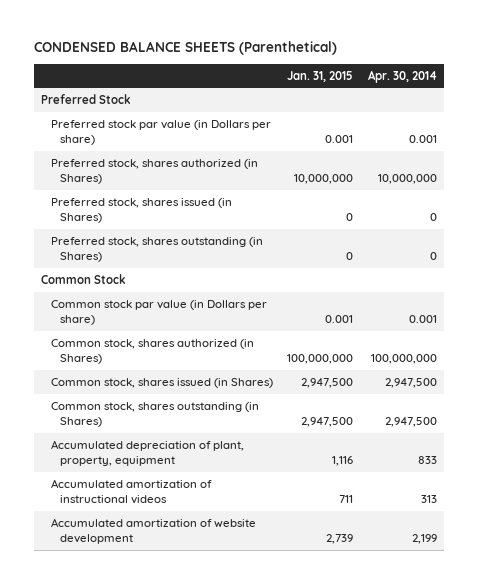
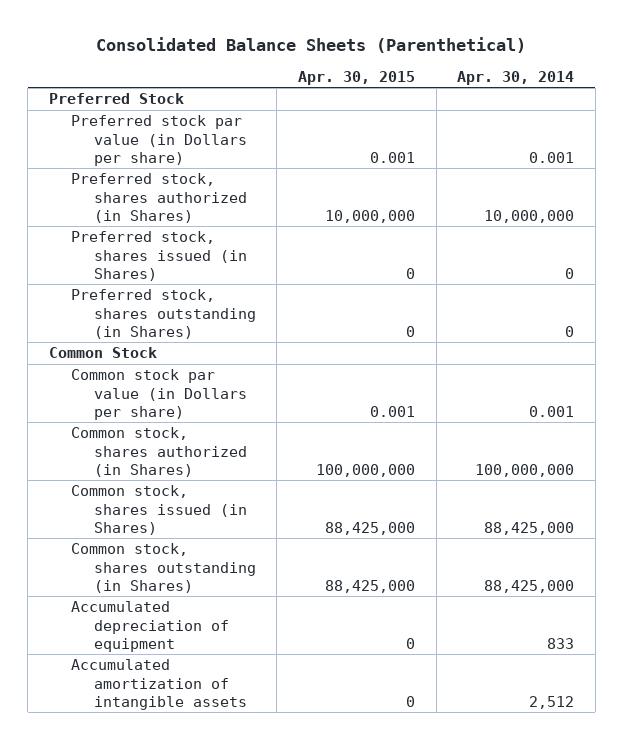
- CONDENSED BALANCE SHEETS (Parenthetical)
+ Consolidated Balance Sheets (Parenthetical)
- | Jan. 31, 2015 | Apr. 30, 2014
+ | Apr. 30, 2015 | Apr. 30, 2014
- Common stock, shares issued (in Shares) | 2,947,500 | 2,947,500
- Common stock, shares outstanding (in Shares) | 2,947,500 | 2,947,500
- Accumulated depreciation of plant, property, equipment | 1,116 | 833
- Accumulated amortization of instructional videos | 711 | 313
- Accumulated amortization of website development | 2,739 | 2,199
+ Common stock, shares issued (in Shares) | 88,425,000 | 88,425,000
+ Common stock, shares outstanding (in Shares) | 88,425,000 | 88,425,000
+ Accumulated depreciation of equipment | 0 | 833
+ Accumulated amortization of intangible assets | 0 | 2,512

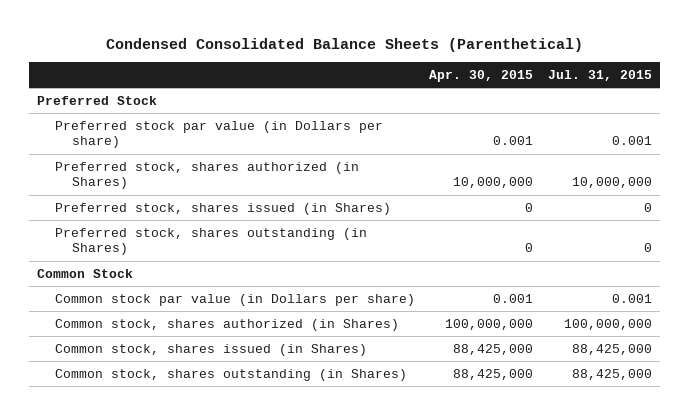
- Consolidated Balance Sheets (Parenthetical)
+ Condensed Consolidated Balance Sheets (Parenthetical)
- | Apr. 30, 2015 | Apr. 30, 2014
+ | Apr. 30, 2015 | Jul. 31, 2015
- Accumulated depreciation of equipment | 0 | 833
- Accumulated amortization of intangible assets | 0 | 2,512

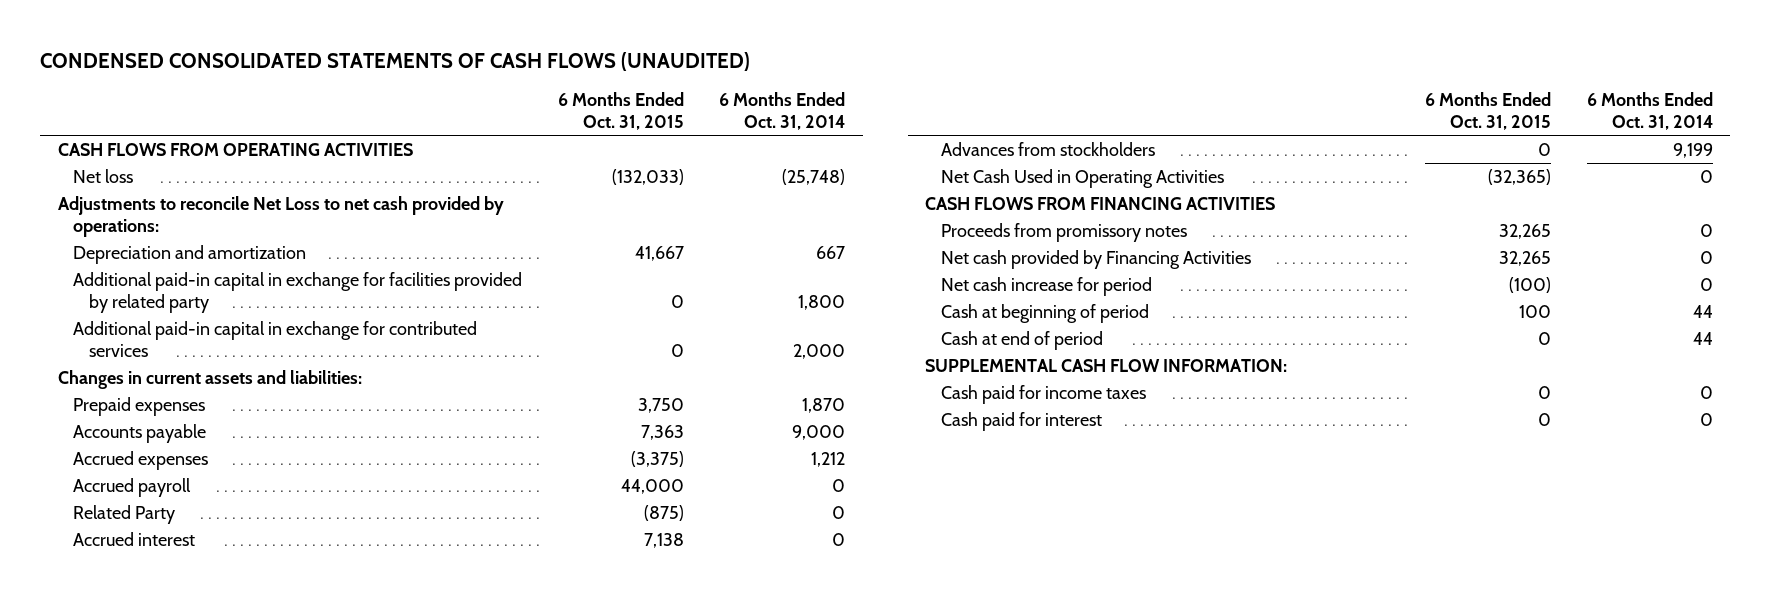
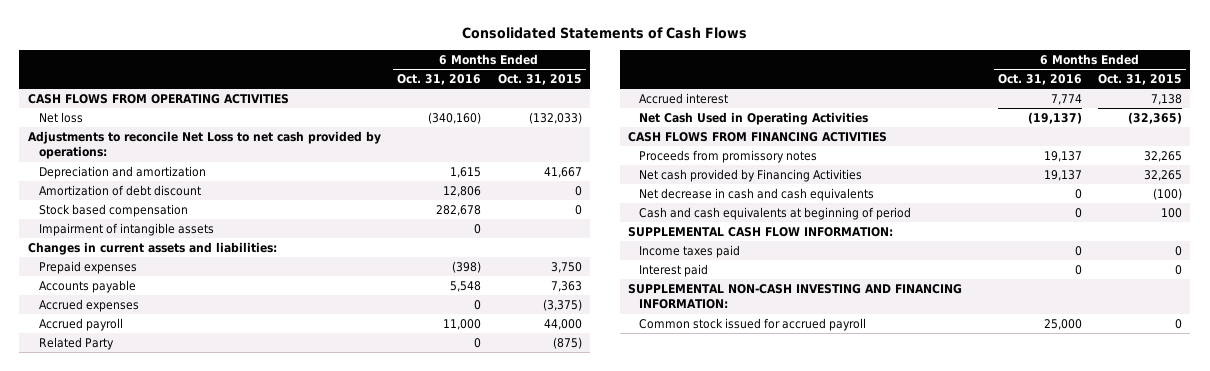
- CONDENSED CONSOLIDATED STATEMENTS OF CASH FLOWS (UNAUDITED)
+ Consolidated Statements of Cash Flows
- | 6 Months Ended Oct. 31, 2015 | 6 Months Ended Oct. 31, 2014
+ | 6 Months Ended Oct. 31, 2016 | 6 Months Ended Oct. 31, 2015
- Additional paid-in capital in exchange for facilities provided by related party | 0 | 1,800
- Additional paid-in capital in exchange for contributed services | 0 | 2,000
+ Amortization of debt discount | 12,806 | 0
+ Stock based compensation | 282,678 | 0
+ Impairment of intangible assets | 0 |
- Advances from stockholders | 0 | 9,199
- Net cash increase for period | (100) | 0
- Cash at beginning of period | 100 | 44
- Cash at end of period | 0 | 44
+ Net decrease in cash and cash equivalents | 0 | (100)
+ Cash and cash equivalents at beginning of period | 0 | 100
- Cash paid for income taxes | 0 | 0
- Cash paid for interest | 0 | 0
+ Income taxes paid | 0 | 0
+ Interest paid | 0 | 0
+ SUPPLEMENTAL NON-CASH INVESTING AND FINANCING INFORMATION:
+ Common stock issued for accrued payroll | 25,000 | 0

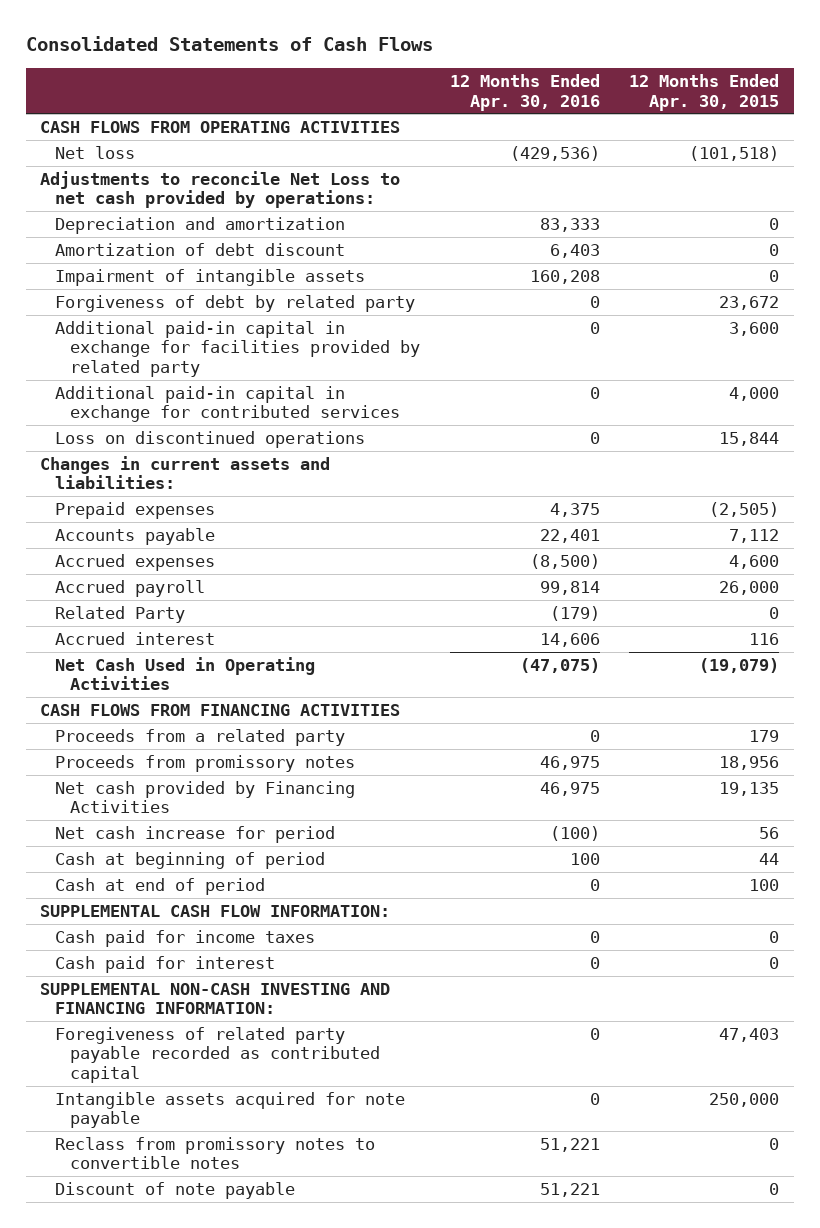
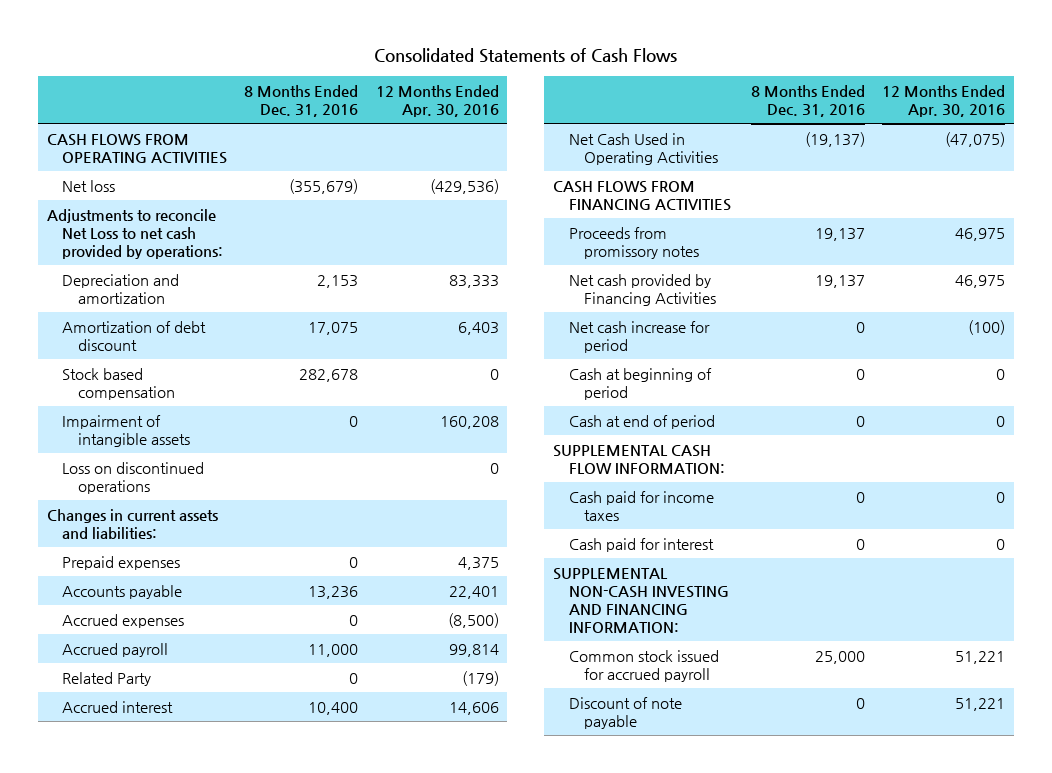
- | 12 Months Ended Apr. 30, 2016 | 12 Months Ended Apr. 30, 2015
+ | 8 Months Ended Dec. 31, 2016 | 12 Months Ended Apr. 30, 2016
+ Stock based compensation | 282,678 | 0
- Forgiveness of debt by related party | 0 | 23,672
- Additional paid-in capital in exchange for facilities provided by related party | 0 | 3,600
- Additional paid-in capital in exchange for contributed services | 0 | 4,000
- Proceeds from a related party | 0 | 179
- Cash at beginning of period | 100 | 44
+ Cash at beginning of period | 0 | 0
- Foregiveness of related party payable recorded as contributed capital | 0 | 47,403
- Intangible assets acquired for note payable | 0 | 250,000
- Reclass from promissory notes to convertible notes | 51,221 | 0
+ Common stock issued for accrued payroll | 25,000 | 51,221

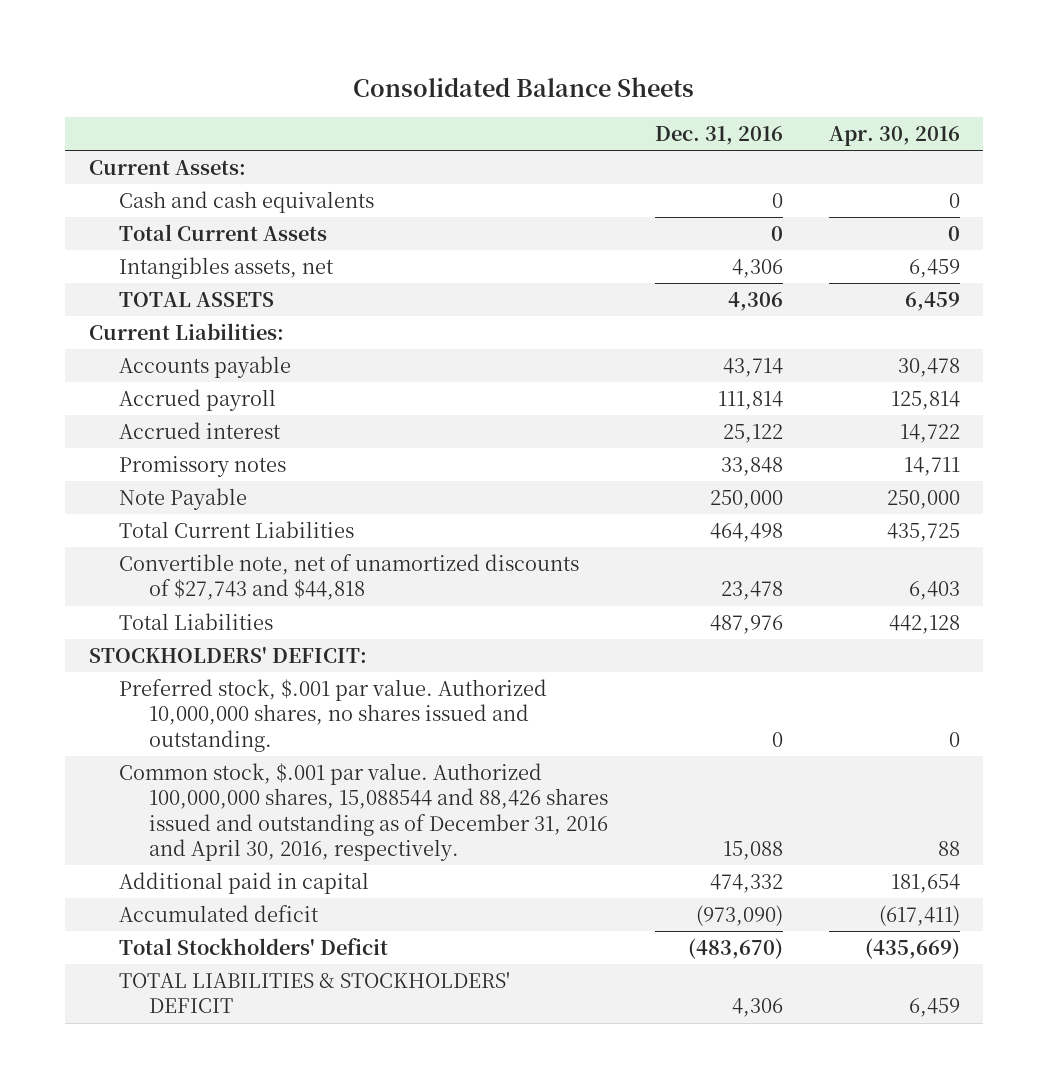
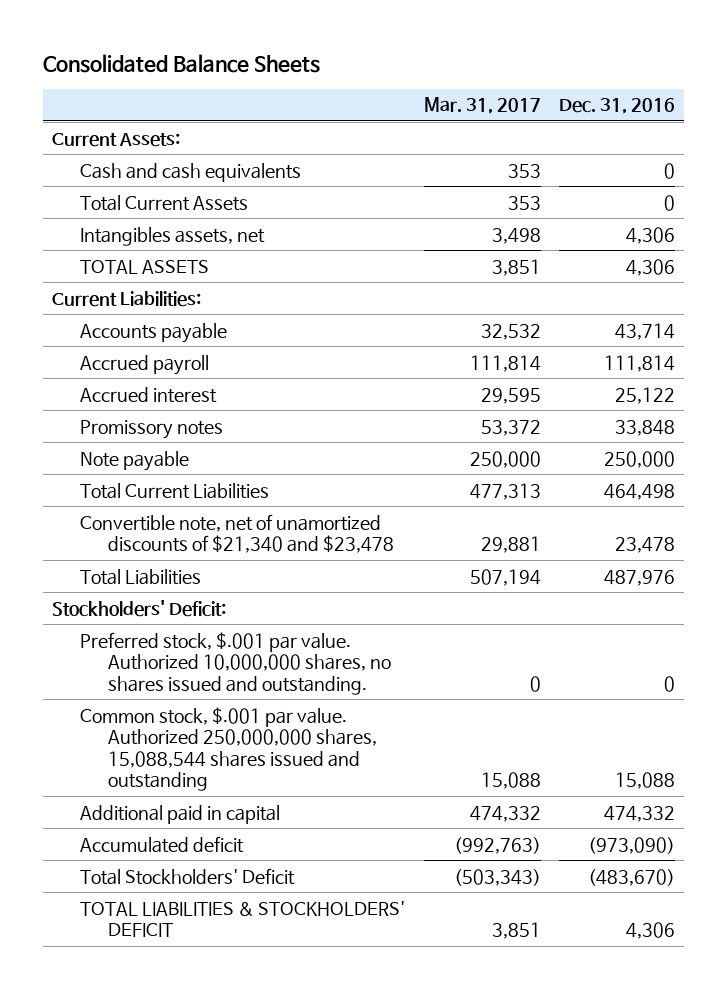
- | Dec. 31, 2016 | Apr. 30, 2016
+ | Mar. 31, 2017 | Dec. 31, 2016
- Note Payable | 250,000 | 250,000
+ Note payable | 250,000 | 250,000
- Convertible note, net of unamortized discounts of $27,743 and $44,818 | 23,478 | 6,403
+ Convertible note, net of unamortized discounts of $21,340 and $23,478 | 29,881 | 23,478
- STOCKHOLDERS' DEFICIT:
+ Stockholders' Deficit:
- Common stock, $.001 par value. Authorized 100,000,000 shares, 15,088544 and 88,426 shares issued and outstanding as of December 31, 2016 and April 30, 2016, respectively. | 15,088 | 88
+ Common stock, $.001 par value. Authorized 250,000,000 shares, 15,088,544 shares issued and outstanding | 15,088 | 15,088

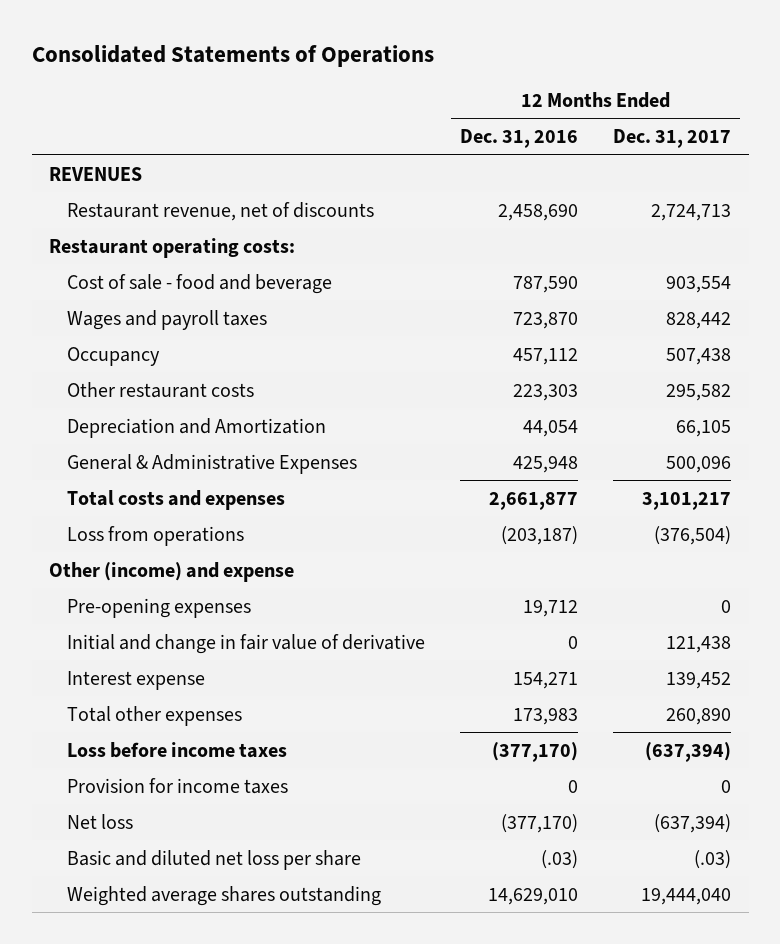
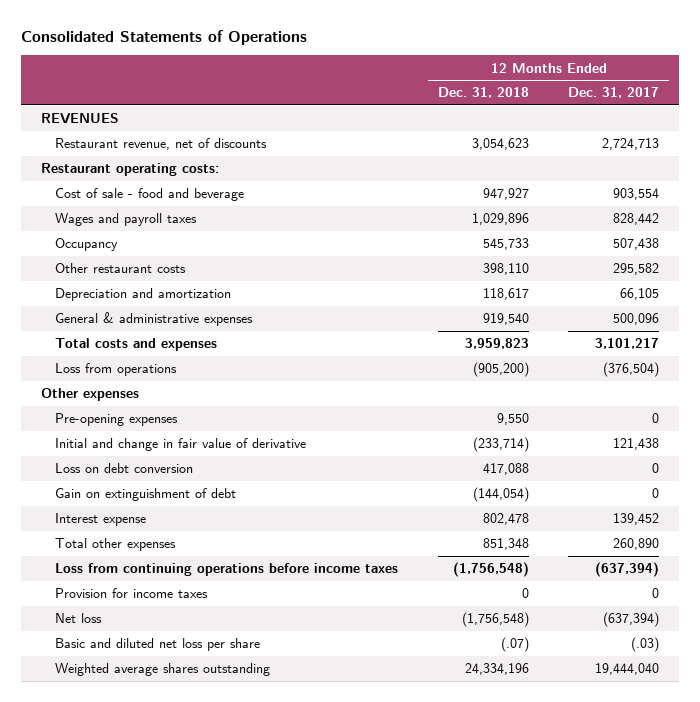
- | 12 Months Ended Dec. 31, 2016 | 12 Months Ended Dec. 31, 2017
+ | 12 Months Ended Dec. 31, 2018 | 12 Months Ended Dec. 31, 2017
- Depreciation and Amortization | 44,054 | 66,105
- General & Administrative Expenses | 425,948 | 500,096
+ Depreciation and amortization | 118,617 | 66,105
+ General & administrative expenses | 919,540 | 500,096
- Other (income) and expense
+ Other expenses
+ Loss on debt conversion | 417,088 | 0
+ Gain on extinguishment of debt | (144,054) | 0
- Loss before income taxes | (377,170) | (637,394)
+ Loss from continuing operations before income taxes | (1,756,548) | (637,394)

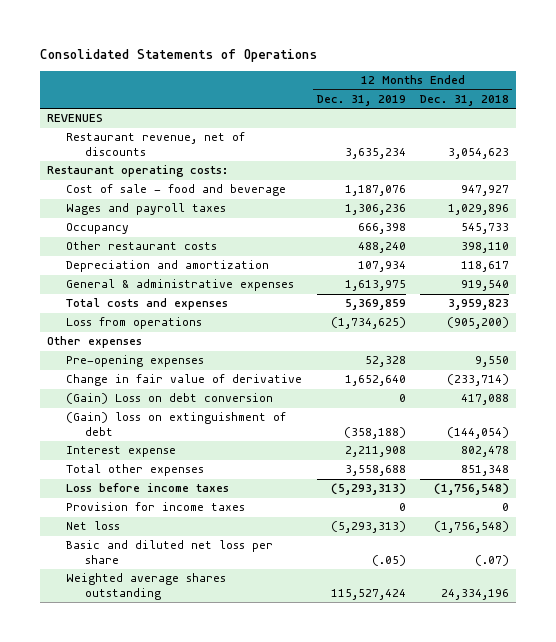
- | 12 Months Ended Dec. 31, 2018 | 12 Months Ended Dec. 31, 2017
+ | 12 Months Ended Dec. 31, 2019 | 12 Months Ended Dec. 31, 2018
- Initial and change in fair value of derivative | (233,714) | 121,438
- Loss on debt conversion | 417,088 | 0
- Gain on extinguishment of debt | (144,054) | 0
+ Change in fair value of derivative | 1,652,640 | (233,714)
+ (Gain) Loss on debt conversion | 0 | 417,088
+ (Gain) loss on extinguishment of debt | (358,188) | (144,054)
- Loss from continuing operations before income taxes | (1,756,548) | (637,394)
+ Loss before income taxes | (5,293,313) | (1,756,548)

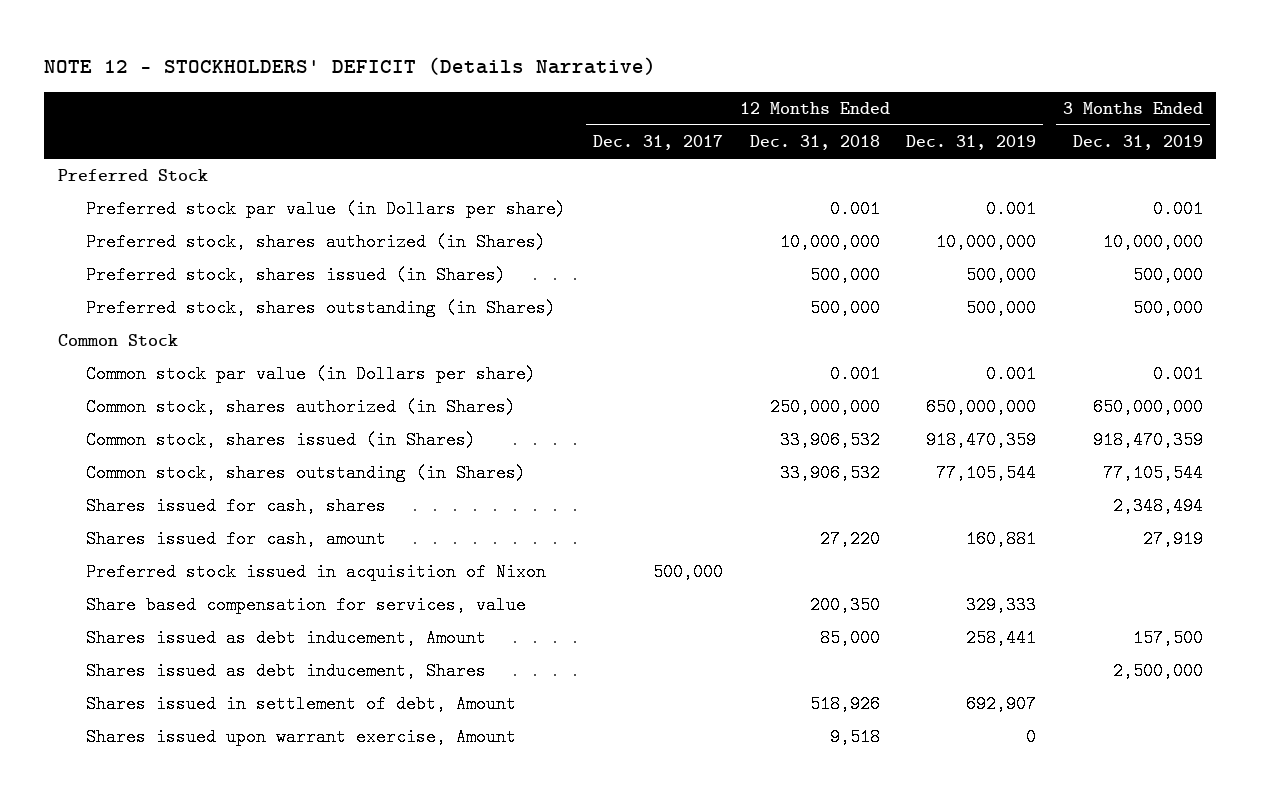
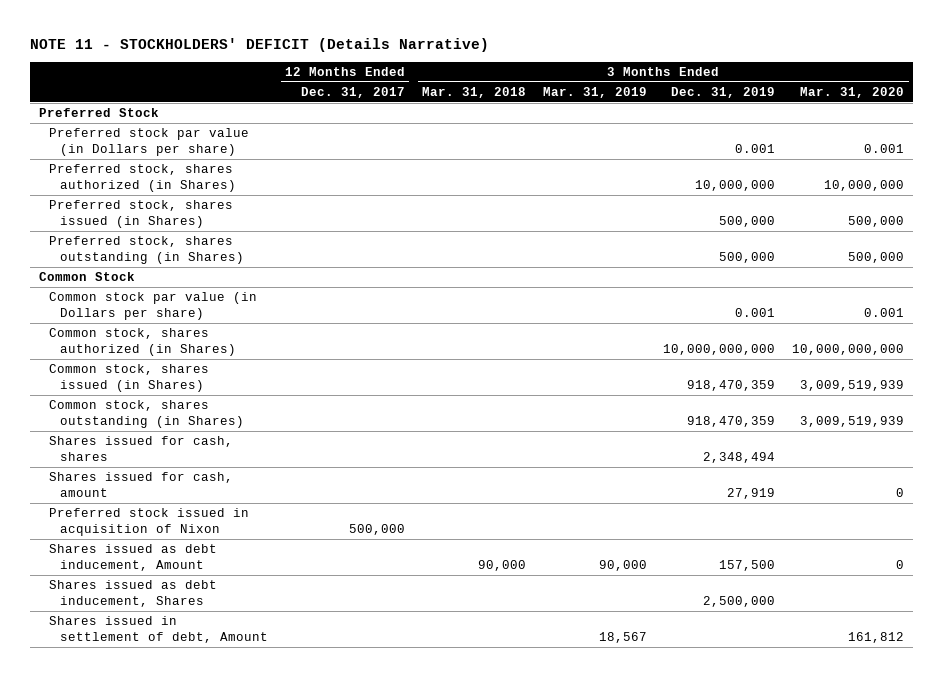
- NOTE 12 - STOCKHOLDERS' DEFICIT (Details Narrative)
+ NOTE 11 - STOCKHOLDERS' DEFICIT (Details Narrative)
- | 12 Months Ended Dec. 31, 2017 | 12 Months Ended Dec. 31, 2018 | 12 Months Ended Dec. 31, 2019 | 3 Months Ended Dec. 31, 2019
+ | 12 Months Ended Dec. 31, 2017 | 3 Months Ended Mar. 31, 2018 | 3 Months Ended Mar. 31, 2019 | 3 Months Ended Dec. 31, 2019 | 3 Months Ended Mar. 31, 2020
- Common stock, shares authorized (in Shares) | | 250,000,000 | 650,000,000 | 650,000,000
+ Common stock, shares authorized (in Shares) | | | | 10,000,000,000 | 10,000,000,000
- Common stock, shares outstanding (in Shares) | | 33,906,532 | 77,105,544 | 77,105,544
+ Common stock, shares outstanding (in Shares) | | | | 918,470,359 | 3,009,519,939
- Share based compensation for services, value | | 200,350 | 329,333 |
- Shares issued upon warrant exercise, Amount | | 9,518 | 0 |

